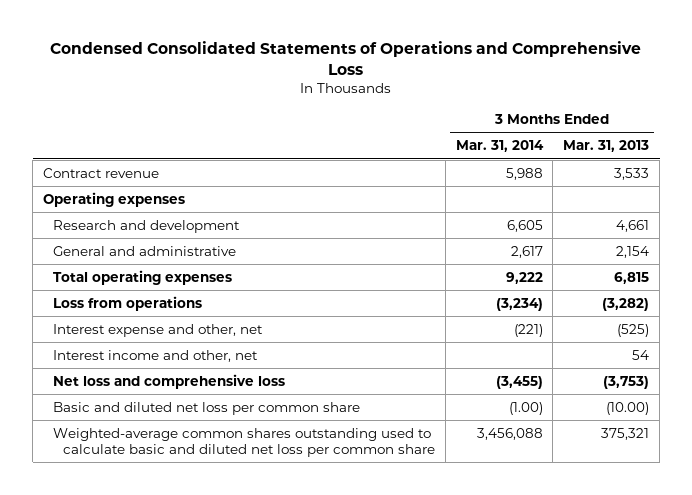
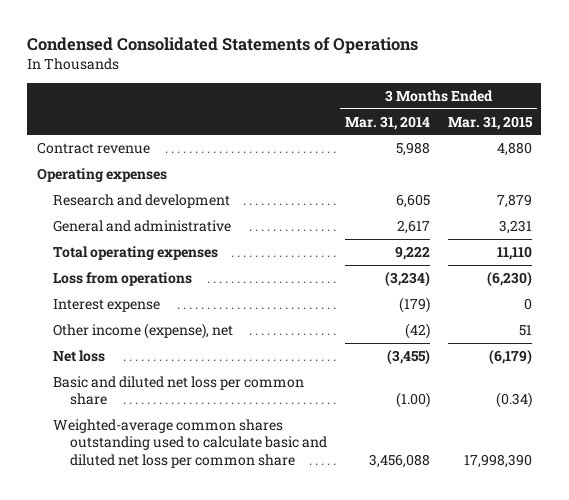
- Condensed Consolidated Statements of Operations and Comprehensive Loss
+ Condensed Consolidated Statements of Operations
- | 3 Months Ended Mar. 31, 2014 | 3 Months Ended Mar. 31, 2013
+ | 3 Months Ended Mar. 31, 2014 | 3 Months Ended Mar. 31, 2015
- Interest expense and other, net | (221) | (525)
- Interest income and other, net | | 54
- Net loss and comprehensive loss | (3,455) | (3,753)
+ Interest expense | (179) | 0
+ Other income (expense), net | (42) | 51
+ Net loss | (3,455) | (6,179)

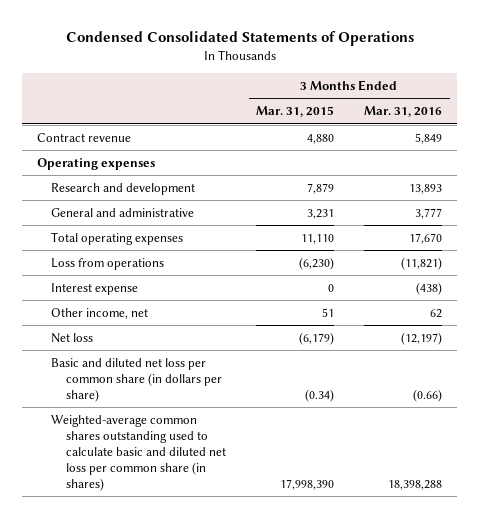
- | 3 Months Ended Mar. 31, 2014 | 3 Months Ended Mar. 31, 2015
+ | 3 Months Ended Mar. 31, 2015 | 3 Months Ended Mar. 31, 2016
- Other income (expense), net | (42) | 51
+ Other income, net | 51 | 62
- Basic and diluted net loss per common share | (1.00) | (0.34)
- Weighted-average common shares outstanding used to calculate basic and diluted net loss per common share | 3,456,088 | 17,998,390
+ Basic and diluted net loss per common share (in dollars per share) | (0.34) | (0.66)
+ Weighted-average common shares outstanding used to calculate basic and diluted net loss per common share (in shares) | 17,998,390 | 18,398,288

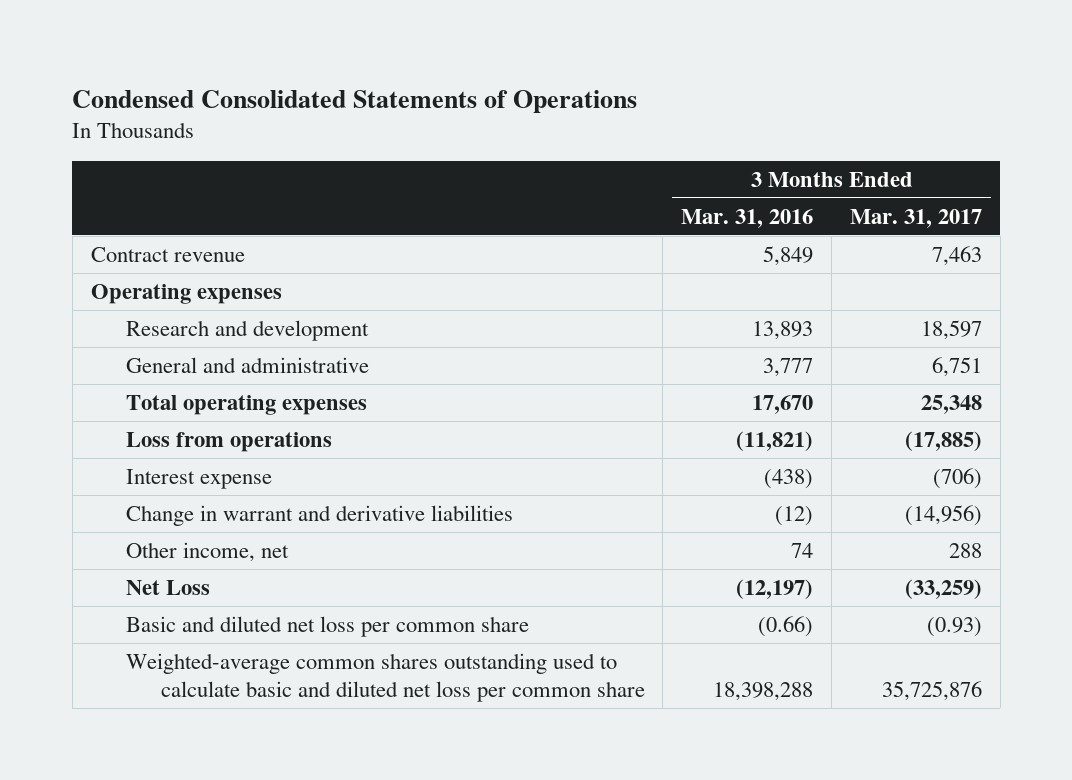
- | 3 Months Ended Mar. 31, 2015 | 3 Months Ended Mar. 31, 2016
+ | 3 Months Ended Mar. 31, 2016 | 3 Months Ended Mar. 31, 2017
- Other income, net | 51 | 62
- Net loss | (6,179) | (12,197)
- Basic and diluted net loss per common share (in dollars per share) | (0.34) | (0.66)
- Weighted-average common shares outstanding used to calculate basic and diluted net loss per common share (in shares) | 17,998,390 | 18,398,288
+ Change in warrant and derivative liabilities | (12) | (14,956)
+ Other income, net | 74 | 288
+ Net Loss | (12,197) | (33,259)
+ Basic and diluted net loss per common share | (0.66) | (0.93)
+ Weighted-average common shares outstanding used to calculate basic and diluted net loss per common share | 18,398,288 | 35,725,876

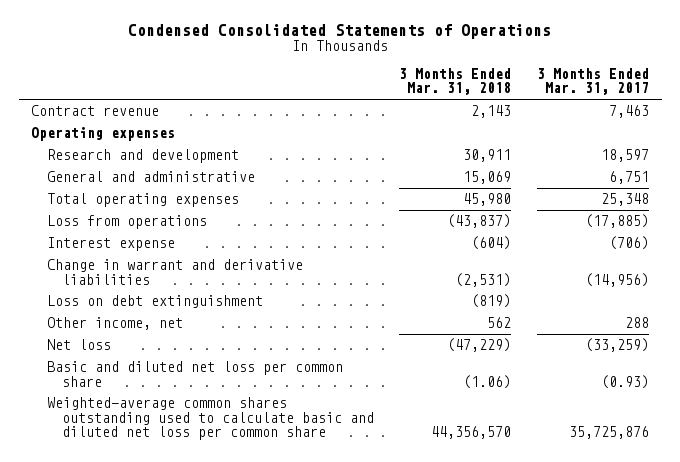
- | 3 Months Ended Mar. 31, 2016 | 3 Months Ended Mar. 31, 2017
+ | 3 Months Ended Mar. 31, 2018 | 3 Months Ended Mar. 31, 2017
+ Loss on debt extinguishment | (819) |
- Net Loss | (12,197) | (33,259)
+ Net loss | (47,229) | (33,259)

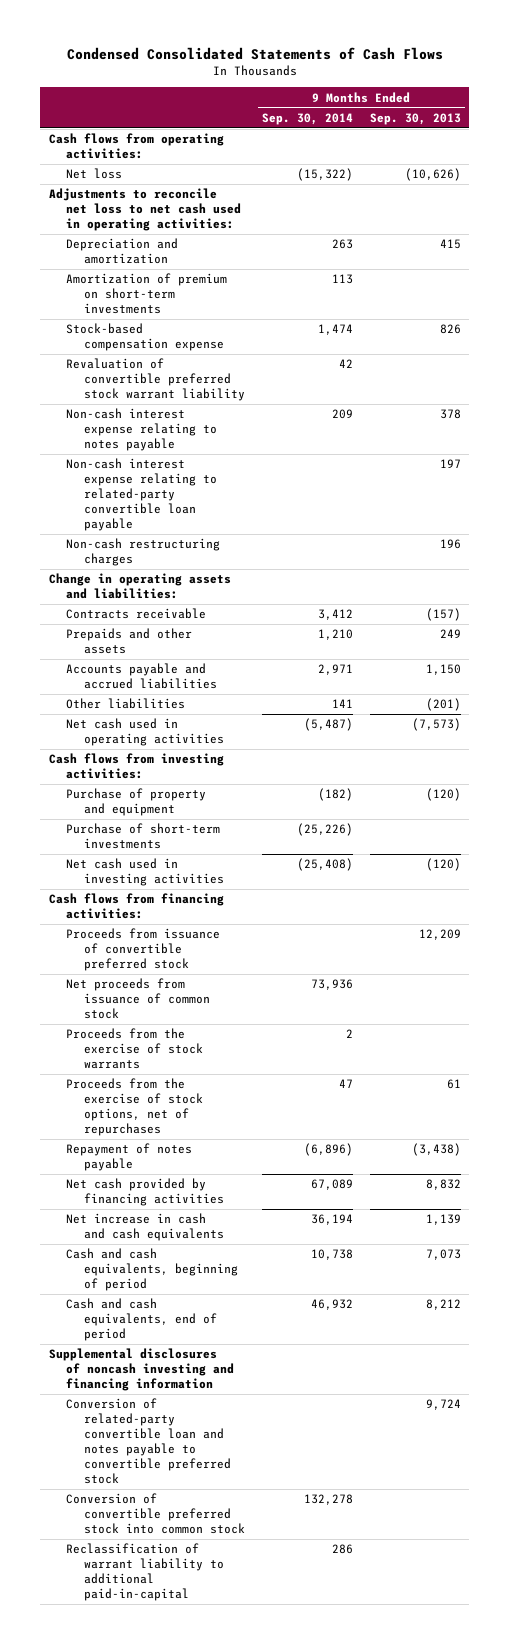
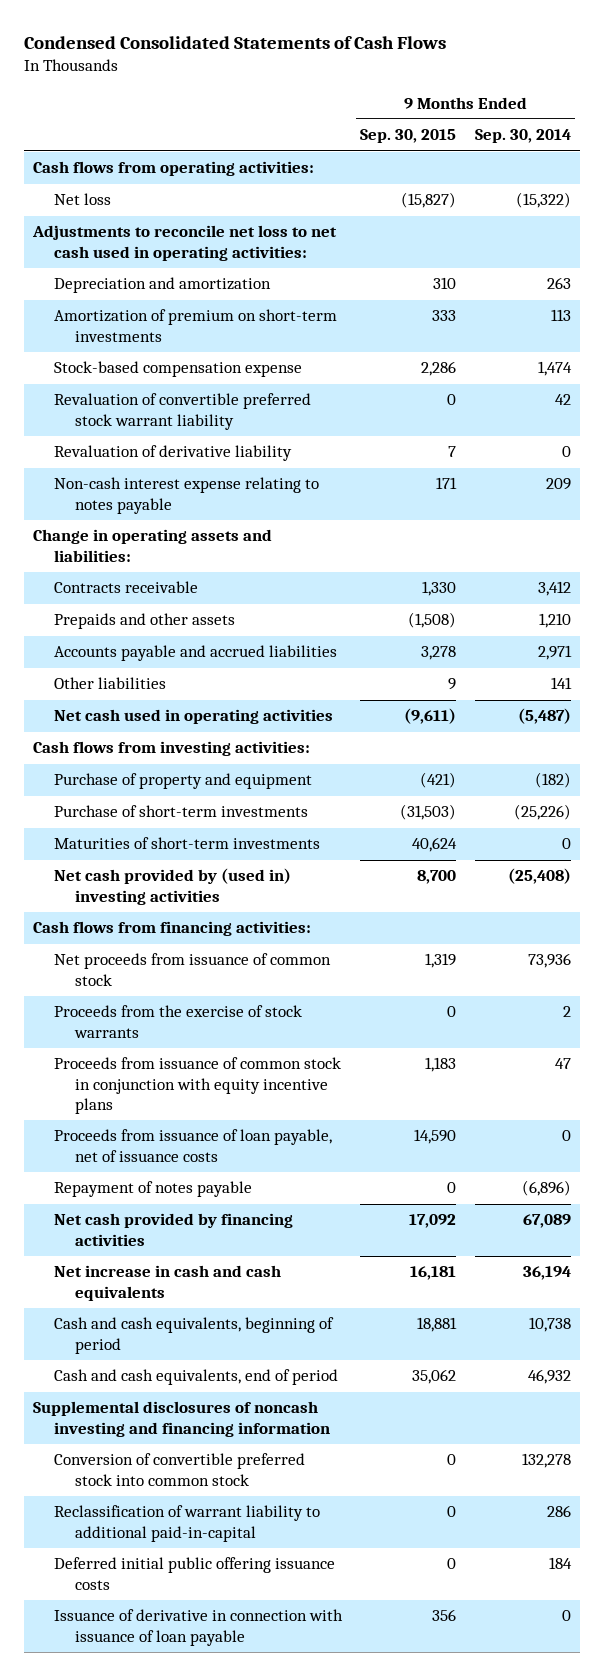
- | 9 Months Ended Sep. 30, 2014 | 9 Months Ended Sep. 30, 2013
+ | 9 Months Ended Sep. 30, 2015 | 9 Months Ended Sep. 30, 2014
+ Revaluation of derivative liability | 7 | 0
- Non-cash interest expense relating to related-party convertible loan payable | | 197
- Non-cash restructuring charges | | 196
- Net cash used in investing activities | (25,408) | (120)
+ Maturities of short-term investments | 40,624 | 0
+ Net cash provided by (used in) investing activities | 8,700 | (25,408)
- Proceeds from issuance of convertible preferred stock | | 12,209
- Proceeds from the exercise of stock options, net of repurchases | 47 | 61
+ Proceeds from issuance of common stock in conjunction with equity incentive plans | 1,183 | 47
+ Proceeds from issuance of loan payable, net of issuance costs | 14,590 | 0
- Conversion of related-party convertible loan and notes payable to convertible preferred stock | | 9,724
+ Deferred initial public offering issuance costs | 0 | 184
+ Issuance of derivative in connection with issuance of loan payable | 356 | 0

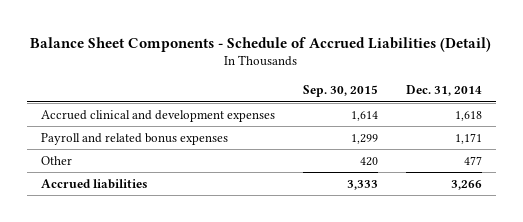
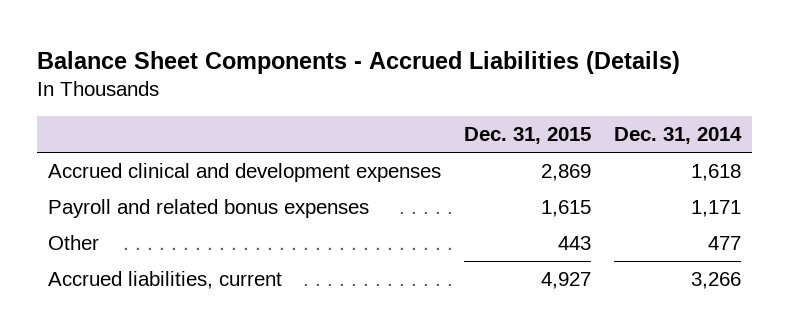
- Balance Sheet Components - Schedule of Accrued Liabilities (Detail)
+ Balance Sheet Components - Accrued Liabilities (Details)
- | Sep. 30, 2015 | Dec. 31, 2014
+ | Dec. 31, 2015 | Dec. 31, 2014
- Accrued liabilities | 3,333 | 3,266
+ Accrued liabilities, current | 4,927 | 3,266

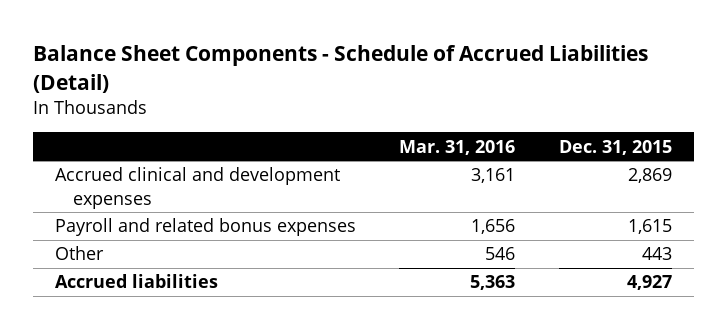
- Balance Sheet Components - Accrued Liabilities (Details)
+ Balance Sheet Components - Schedule of Accrued Liabilities (Detail)
- | Dec. 31, 2015 | Dec. 31, 2014
+ | Mar. 31, 2016 | Dec. 31, 2015
- Accrued liabilities, current | 4,927 | 3,266
+ Accrued liabilities | 5,363 | 4,927

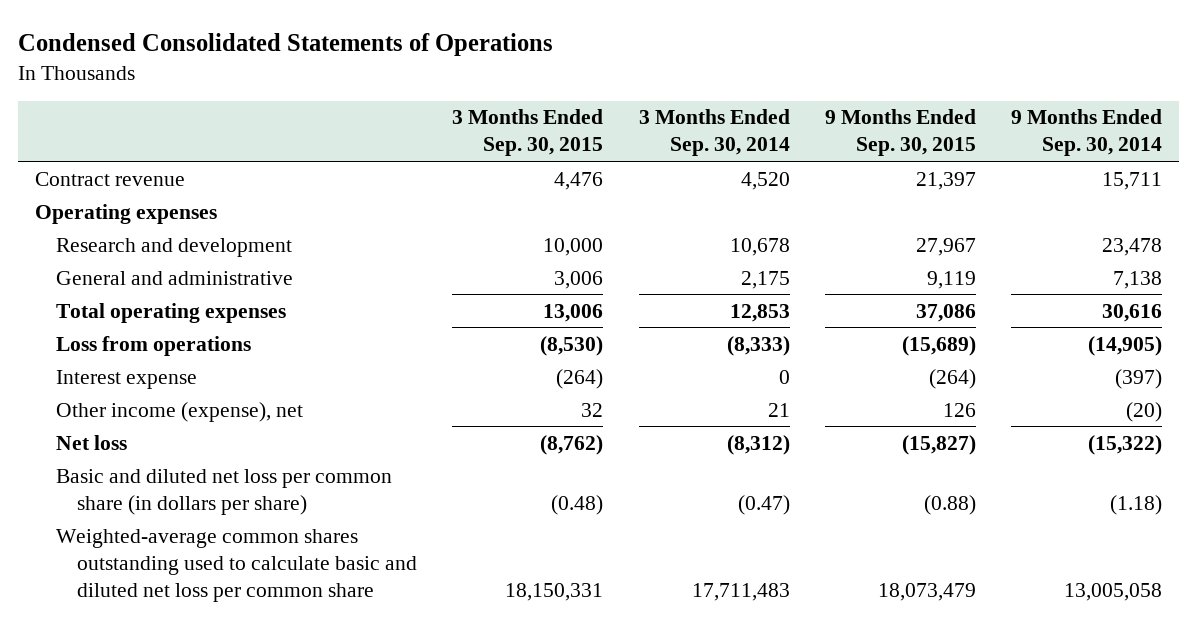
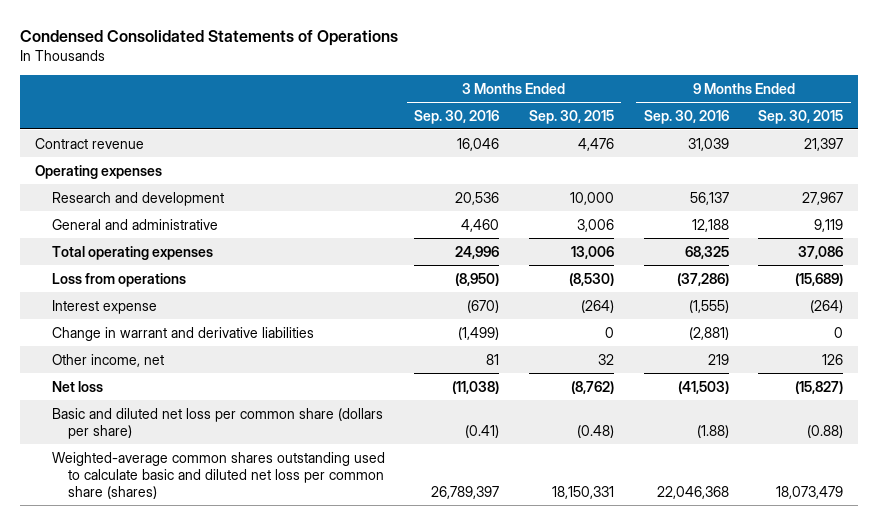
- | 3 Months Ended Sep. 30, 2015 | 3 Months Ended Sep. 30, 2014 | 9 Months Ended Sep. 30, 2015 | 9 Months Ended Sep. 30, 2014
+ | 3 Months Ended Sep. 30, 2016 | 3 Months Ended Sep. 30, 2015 | 9 Months Ended Sep. 30, 2016 | 9 Months Ended Sep. 30, 2015
- Other income (expense), net | 32 | 21 | 126 | (20)
+ Change in warrant and derivative liabilities | (1,499) | 0 | (2,881) | 0
+ Other income, net | 81 | 32 | 219 | 126
- Basic and diluted net loss per common share (in dollars per share) | (0.48) | (0.47) | (0.88) | (1.18)
- Weighted-average common shares outstanding used to calculate basic and diluted net loss per common share | 18,150,331 | 17,711,483 | 18,073,479 | 13,005,058
+ Basic and diluted net loss per common share (dollars per share) | (0.41) | (0.48) | (1.88) | (0.88)
+ Weighted-average common shares outstanding used to calculate basic and diluted net loss per common share (shares) | 26,789,397 | 18,150,331 | 22,046,368 | 18,073,479

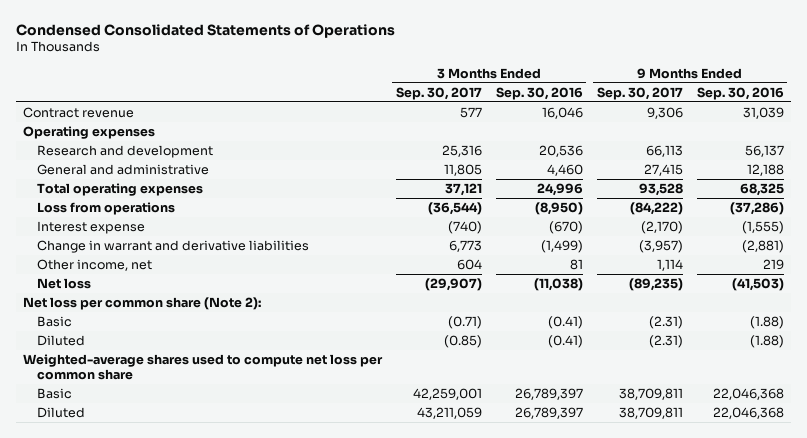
- | 3 Months Ended Sep. 30, 2016 | 3 Months Ended Sep. 30, 2015 | 9 Months Ended Sep. 30, 2016 | 9 Months Ended Sep. 30, 2015
+ | 3 Months Ended Sep. 30, 2017 | 3 Months Ended Sep. 30, 2016 | 9 Months Ended Sep. 30, 2017 | 9 Months Ended Sep. 30, 2016
- Basic and diluted net loss per common share (dollars per share) | (0.41) | (0.48) | (1.88) | (0.88)
- Weighted-average common shares outstanding used to calculate basic and diluted net loss per common share (shares) | 26,789,397 | 18,150,331 | 22,046,368 | 18,073,479
+ Net loss per common share (Note 2):
+ Basic | (0.71) | (0.41) | (2.31) | (1.88)
+ Diluted | (0.85) | (0.41) | (2.31) | (1.88)
+ Weighted-average shares used to compute net loss per common share
+ Basic | 42,259,001 | 26,789,397 | 38,709,811 | 22,046,368
+ Diluted | 43,211,059 | 26,789,397 | 38,709,811 | 22,046,368

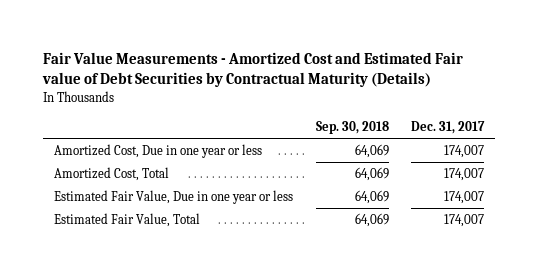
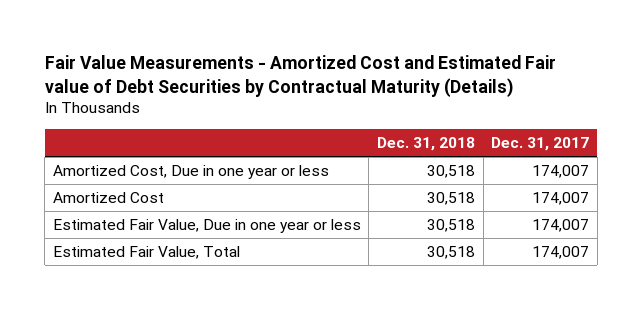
- | Sep. 30, 2018 | Dec. 31, 2017
+ | Dec. 31, 2018 | Dec. 31, 2017
- Amortized Cost, Total | 64,069 | 174,007
+ Amortized Cost | 30,518 | 174,007

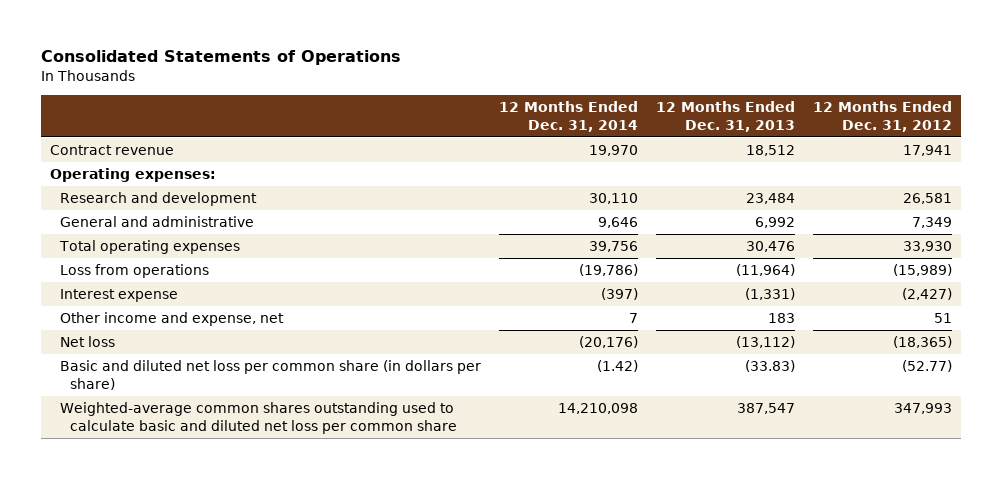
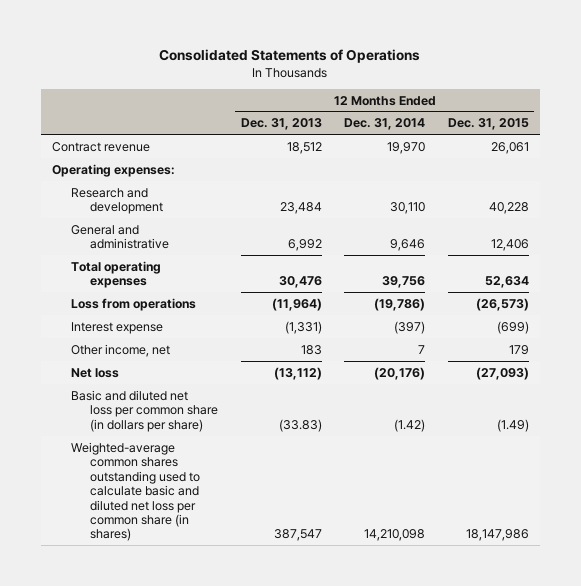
- | 12 Months Ended Dec. 31, 2014 | 12 Months Ended Dec. 31, 2013 | 12 Months Ended Dec. 31, 2012
+ | 12 Months Ended Dec. 31, 2013 | 12 Months Ended Dec. 31, 2014 | 12 Months Ended Dec. 31, 2015
- Other income and expense, net | 7 | 183 | 51
+ Other income, net | 183 | 7 | 179
- Weighted-average common shares outstanding used to calculate basic and diluted net loss per common share | 14,210,098 | 387,547 | 347,993
+ Weighted-average common shares outstanding used to calculate basic and diluted net loss per common share (in shares) | 387,547 | 14,210,098 | 18,147,986

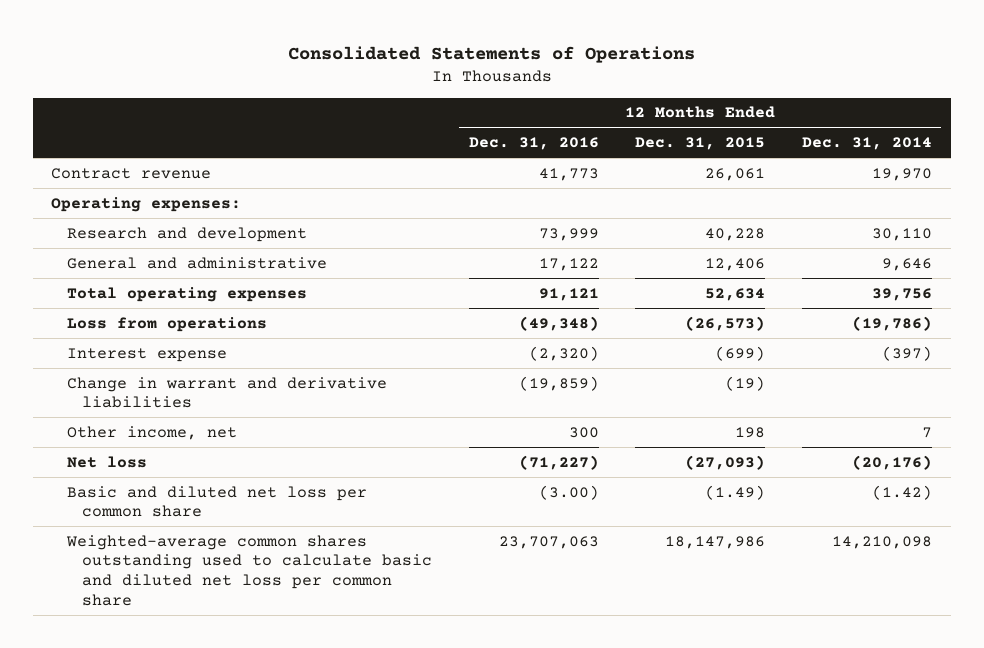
- | 12 Months Ended Dec. 31, 2013 | 12 Months Ended Dec. 31, 2014 | 12 Months Ended Dec. 31, 2015
+ | 12 Months Ended Dec. 31, 2016 | 12 Months Ended Dec. 31, 2015 | 12 Months Ended Dec. 31, 2014
- Other income, net | 183 | 7 | 179
+ Change in warrant and derivative liabilities | (19,859) | (19) |
+ Other income, net | 300 | 198 | 7
- Basic and diluted net loss per common share (in dollars per share) | (33.83) | (1.42) | (1.49)
- Weighted-average common shares outstanding used to calculate basic and diluted net loss per common share (in shares) | 387,547 | 14,210,098 | 18,147,986
+ Basic and diluted net loss per common share | (3.00) | (1.49) | (1.42)
+ Weighted-average common shares outstanding used to calculate basic and diluted net loss per common share | 23,707,063 | 18,147,986 | 14,210,098

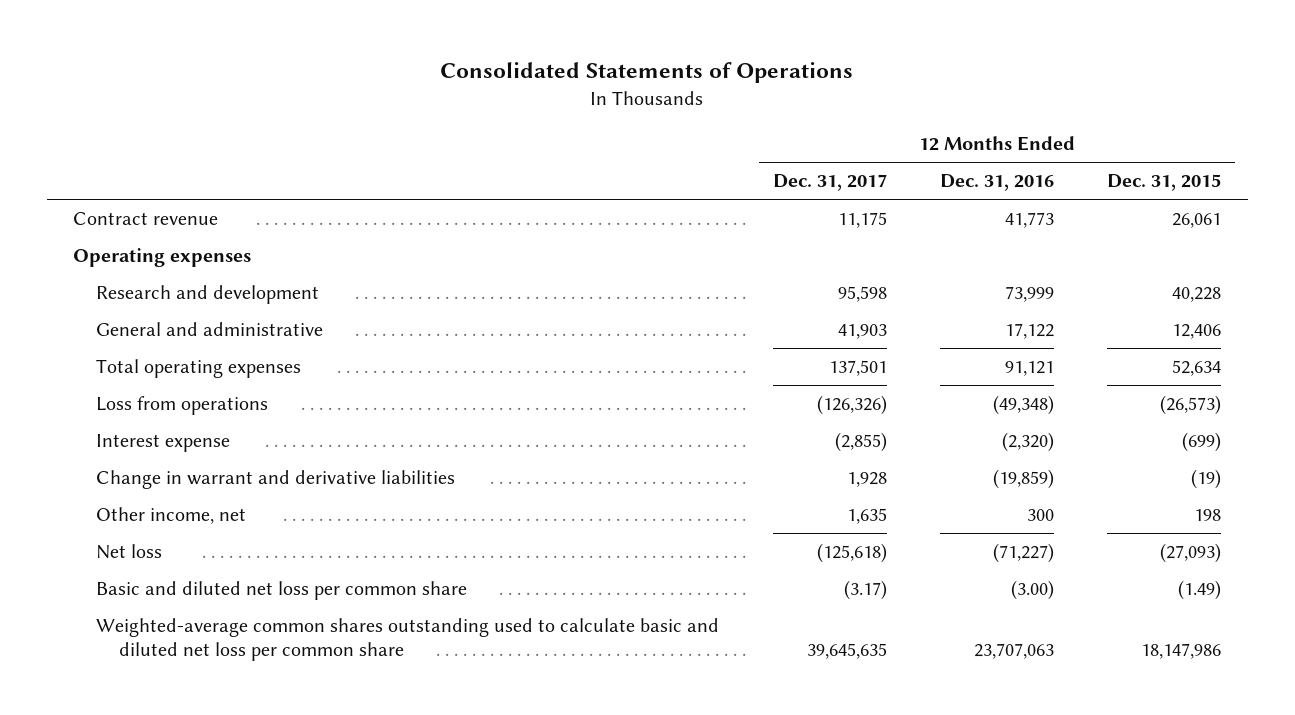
- | 12 Months Ended Dec. 31, 2016 | 12 Months Ended Dec. 31, 2015 | 12 Months Ended Dec. 31, 2014
+ | 12 Months Ended Dec. 31, 2017 | 12 Months Ended Dec. 31, 2016 | 12 Months Ended Dec. 31, 2015
- Operating expenses:
+ Operating expenses

